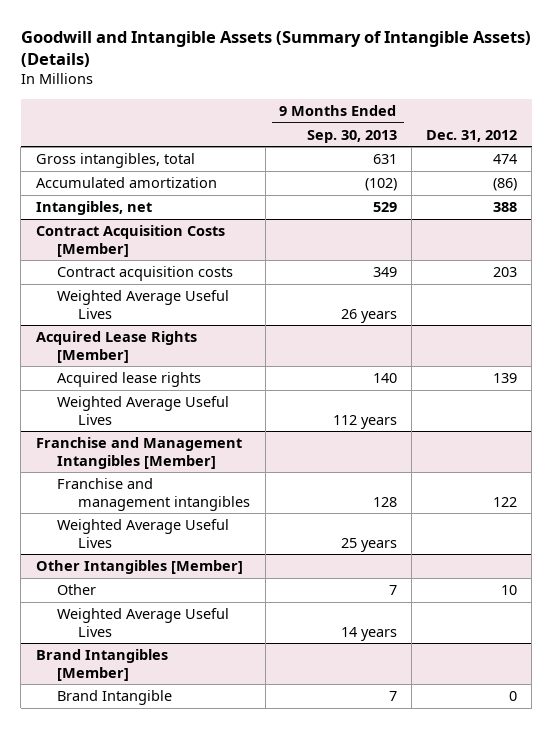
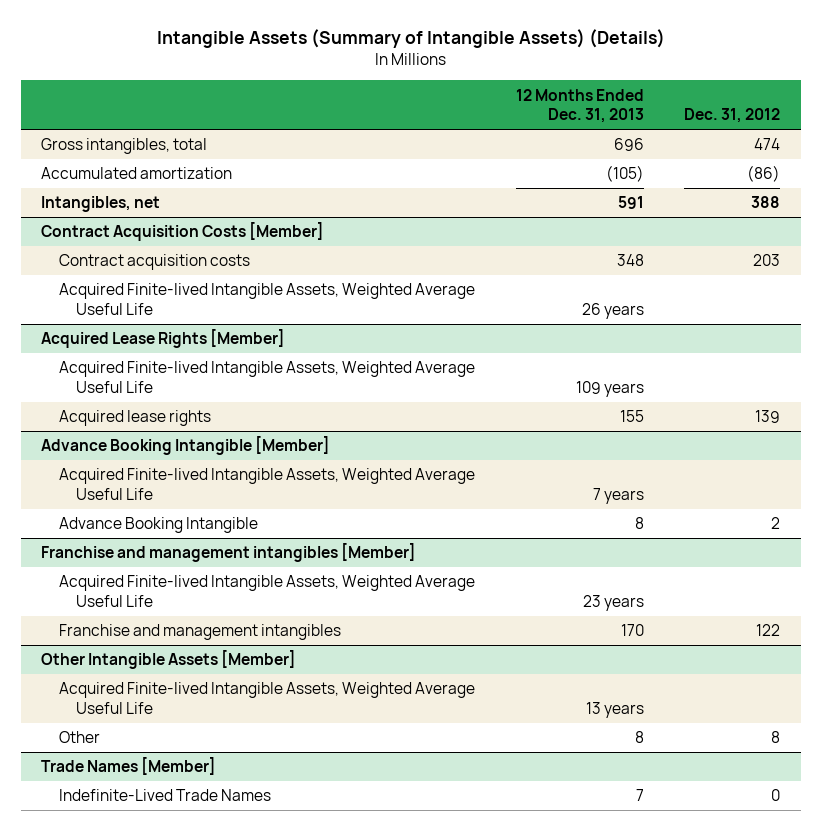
- Goodwill and Intangible Assets (Summary of Intangible Assets) (Details)
+ Intangible Assets (Summary of Intangible Assets) (Details)
- | 9 Months Ended Sep. 30, 2013 | Dec. 31, 2012
+ | 12 Months Ended Dec. 31, 2013 | Dec. 31, 2012
@ Contract Acquisition Costs [Member]
- Weighted Average Useful Lives | 26 years |
+ Acquired Finite-lived Intangible Assets, Weighted Average Useful Life | 26 years |
@ Acquired Lease Rights [Member]
+ Acquired Finite-lived Intangible Assets, Weighted Average Useful Life | 109 years |
- Weighted Average Useful Lives | 112 years |
- Franchise and Management Intangibles [Member]
+ Advance Booking Intangible [Member]
+ Acquired Finite-lived Intangible Assets, Weighted Average Useful Life | 7 years |
+ Advance Booking Intangible | 8 | 2
+ Franchise and management intangibles [Member]
+ Acquired Finite-lived Intangible Assets, Weighted Average Useful Life | 23 years |
- Weighted Average Useful Lives | 25 years |
- Other Intangibles [Member]
- Other | 7 | 10
- Weighted Average Useful Lives | 14 years |
- Brand Intangibles [Member]
- Brand Intangible | 7 | 0
+ Other Intangible Assets [Member]
+ Acquired Finite-lived Intangible Assets, Weighted Average Useful Life | 13 years |
+ Other | 8 | 8
+ Trade Names [Member]
+ Indefinite-Lived Trade Names | 7 | 0

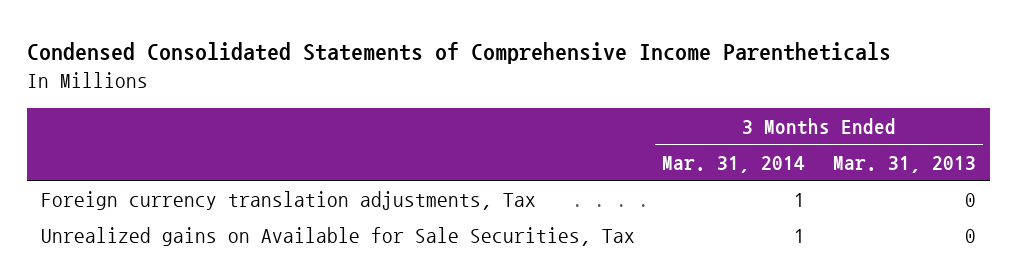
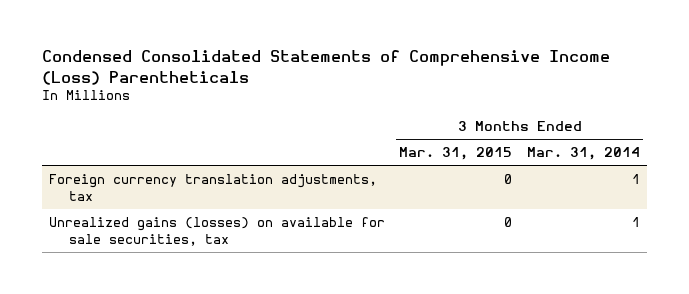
- Condensed Consolidated Statements of Comprehensive Income Parentheticals
+ Condensed Consolidated Statements of Comprehensive Income (Loss) Parentheticals
- | 3 Months Ended Mar. 31, 2014 | 3 Months Ended Mar. 31, 2013
+ | 3 Months Ended Mar. 31, 2015 | 3 Months Ended Mar. 31, 2014
- Foreign currency translation adjustments, Tax | 1 | 0
- Unrealized gains on Available for Sale Securities, Tax | 1 | 0
+ Foreign currency translation adjustments, tax | 0 | 1
+ Unrealized gains (losses) on available for sale securities, tax | 0 | 1

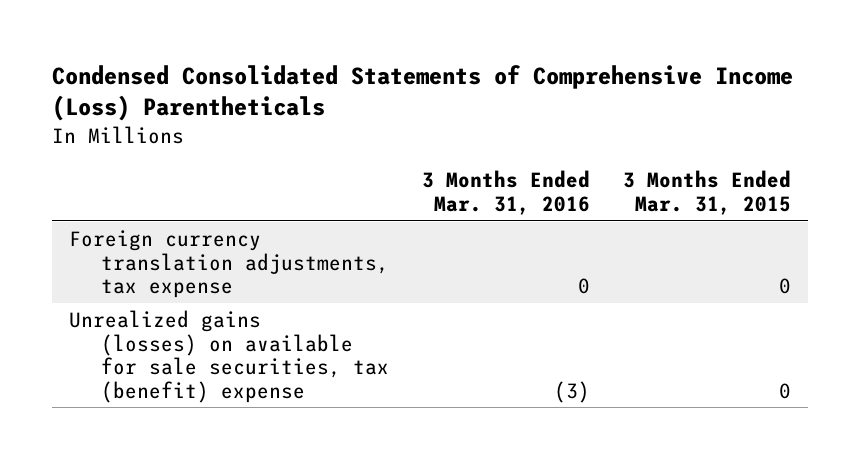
- | 3 Months Ended Mar. 31, 2015 | 3 Months Ended Mar. 31, 2014
+ | 3 Months Ended Mar. 31, 2016 | 3 Months Ended Mar. 31, 2015
- Foreign currency translation adjustments, tax | 0 | 1
- Unrealized gains (losses) on available for sale securities, tax | 0 | 1
+ Foreign currency translation adjustments, tax expense | 0 | 0
+ Unrealized gains (losses) on available for sale securities, tax (benefit) expense | (3) | 0

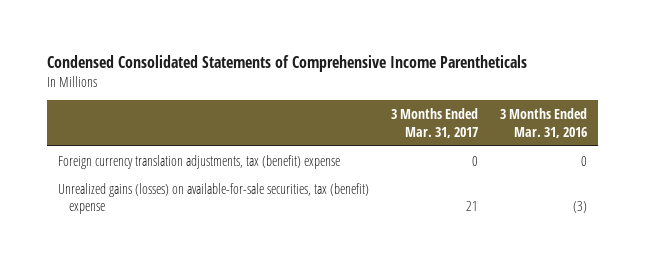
- Condensed Consolidated Statements of Comprehensive Income (Loss) Parentheticals
+ Condensed Consolidated Statements of Comprehensive Income Parentheticals
- | 3 Months Ended Mar. 31, 2016 | 3 Months Ended Mar. 31, 2015
+ | 3 Months Ended Mar. 31, 2017 | 3 Months Ended Mar. 31, 2016
- Foreign currency translation adjustments, tax expense | 0 | 0
- Unrealized gains (losses) on available for sale securities, tax (benefit) expense | (3) | 0
+ Foreign currency translation adjustments, tax (benefit) expense | 0 | 0
+ Unrealized gains (losses) on available-for-sale securities, tax (benefit) expense | 21 | (3)

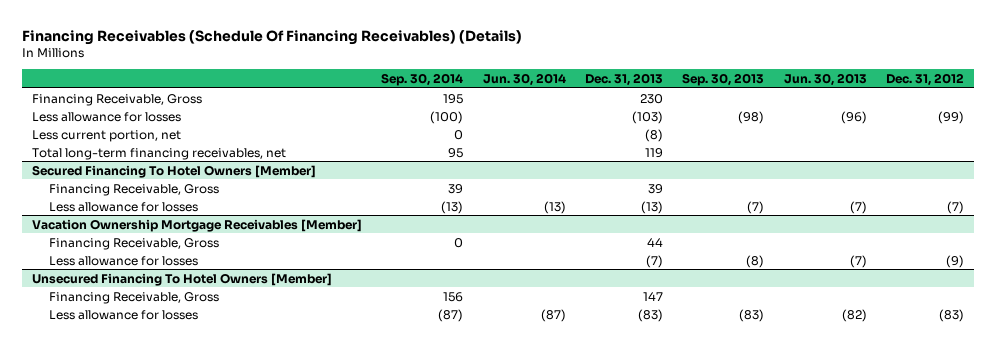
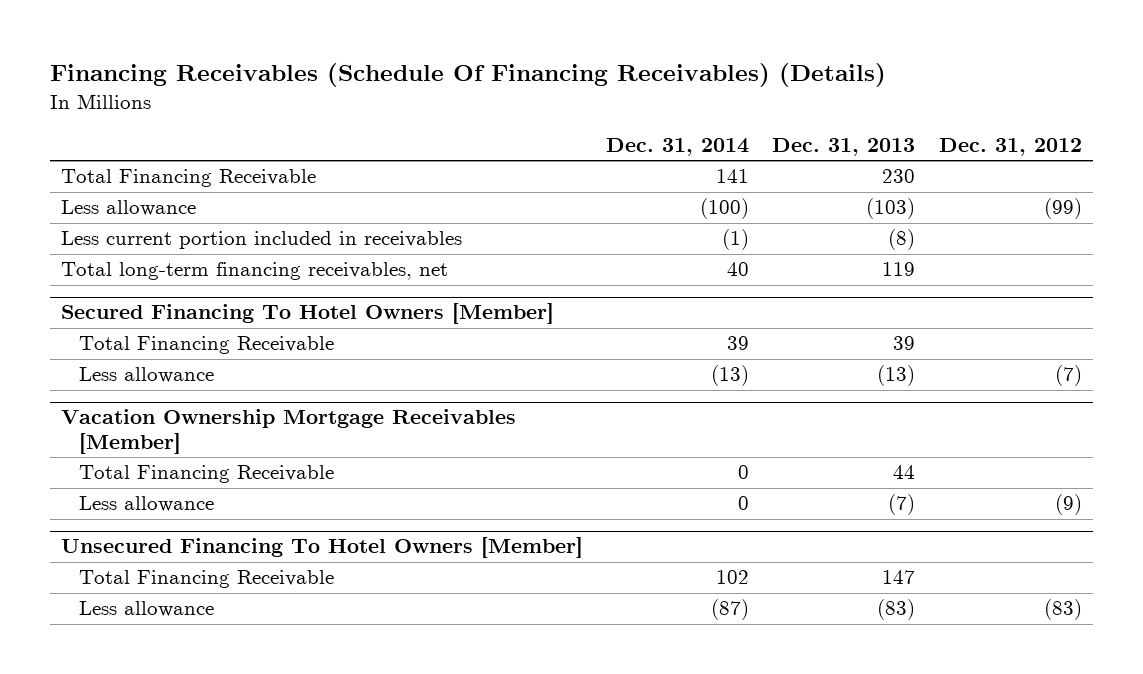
- | Sep. 30, 2014 | Jun. 30, 2014 | Dec. 31, 2013 | Sep. 30, 2013 | Jun. 30, 2013 | Dec. 31, 2012
+ | Dec. 31, 2014 | Dec. 31, 2013 | Dec. 31, 2012
- Financing Receivable, Gross | 195 | | 230 | | |
- Less allowance for losses | (100) | | (103) | (98) | (96) | (99)
- Less current portion, net | 0 | | (8) | | |
+ Total Financing Receivable | 141 | 230 |
+ Less allowance | (100) | (103) | (99)
+ Less current portion included in receivables | (1) | (8) |
@ Secured Financing To Hotel Owners [Member]
- Financing Receivable, Gross | 39 | | 39 | | |
- Less allowance for losses | (13) | (13) | (13) | (7) | (7) | (7)
+ Total Financing Receivable | 39 | 39 |
+ Less allowance | (13) | (13) | (7)
@ Vacation Ownership Mortgage Receivables [Member]
- Financing Receivable, Gross | 0 | | 44 | | |
- Less allowance for losses | | | (7) | (8) | (7) | (9)
+ Total Financing Receivable | 0 | 44 |
+ Less allowance | 0 | (7) | (9)
@ Unsecured Financing To Hotel Owners [Member]
- Financing Receivable, Gross | 156 | | 147 | | |
- Less allowance for losses | (87) | (87) | (83) | (83) | (82) | (83)
+ Total Financing Receivable | 102 | 147 |
+ Less allowance | (87) | (83) | (83)

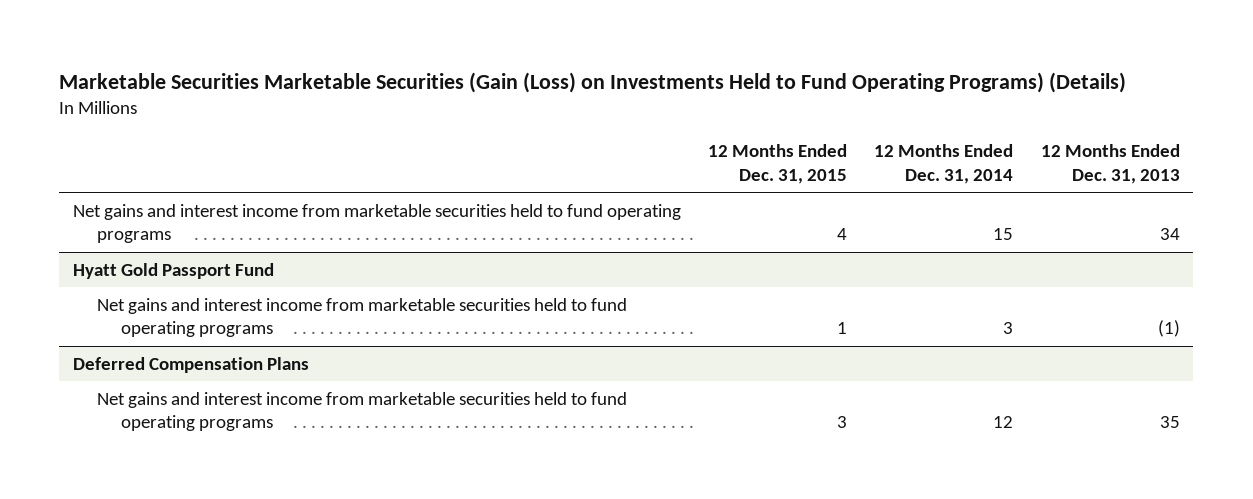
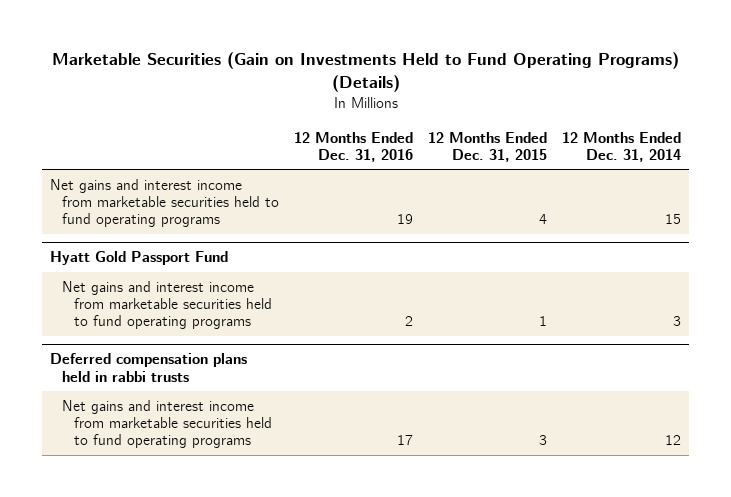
- Marketable Securities Marketable Securities (Gain (Loss) on Investments Held to Fund Operating Programs) (Details)
+ Marketable Securities (Gain on Investments Held to Fund Operating Programs) (Details)
- | 12 Months Ended Dec. 31, 2015 | 12 Months Ended Dec. 31, 2014 | 12 Months Ended Dec. 31, 2013
+ | 12 Months Ended Dec. 31, 2016 | 12 Months Ended Dec. 31, 2015 | 12 Months Ended Dec. 31, 2014
- Deferred Compensation Plans
+ Deferred compensation plans held in rabbi trusts

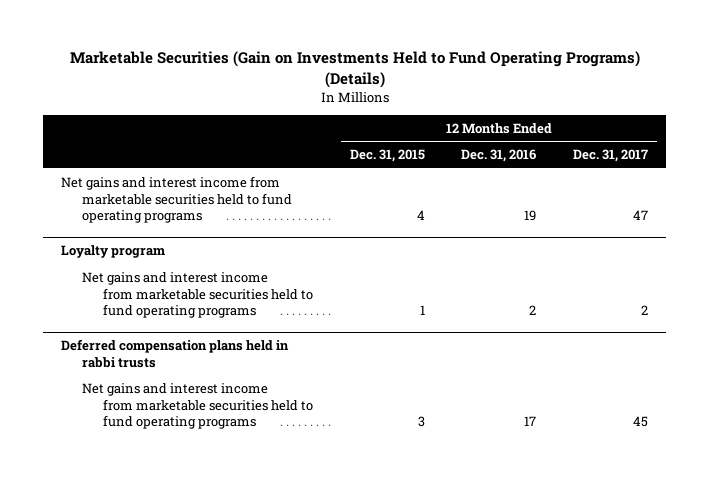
- | 12 Months Ended Dec. 31, 2016 | 12 Months Ended Dec. 31, 2015 | 12 Months Ended Dec. 31, 2014
+ | 12 Months Ended Dec. 31, 2015 | 12 Months Ended Dec. 31, 2016 | 12 Months Ended Dec. 31, 2017
- Hyatt Gold Passport Fund
+ Loyalty program

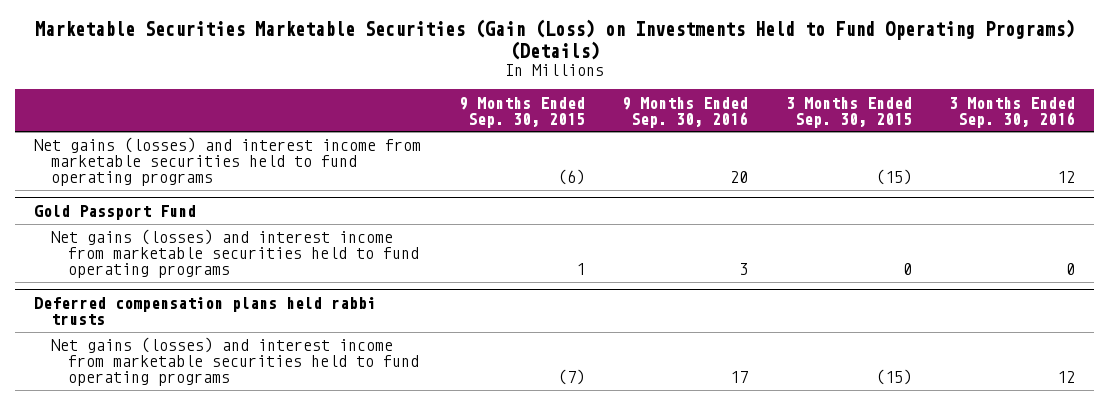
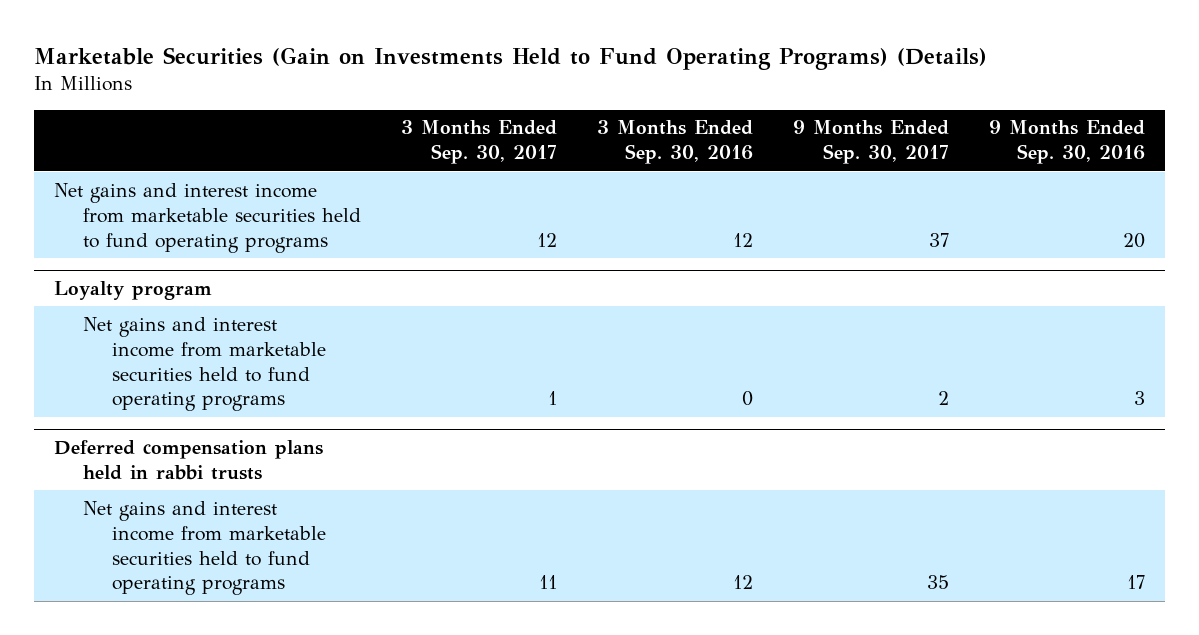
- Marketable Securities Marketable Securities (Gain (Loss) on Investments Held to Fund Operating Programs) (Details)
+ Marketable Securities (Gain on Investments Held to Fund Operating Programs) (Details)
- | 9 Months Ended Sep. 30, 2015 | 9 Months Ended Sep. 30, 2016 | 3 Months Ended Sep. 30, 2015 | 3 Months Ended Sep. 30, 2016
+ | 3 Months Ended Sep. 30, 2017 | 3 Months Ended Sep. 30, 2016 | 9 Months Ended Sep. 30, 2017 | 9 Months Ended Sep. 30, 2016
- Net gains (losses) and interest income from marketable securities held to fund operating programs | (6) | 20 | (15) | 12
- Gold Passport Fund
- Net gains (losses) and interest income from marketable securities held to fund operating programs | 1 | 3 | 0 | 0
- Deferred compensation plans held rabbi trusts
- Net gains (losses) and interest income from marketable securities held to fund operating programs | (7) | 17 | (15) | 12
+ Net gains and interest income from marketable securities held to fund operating programs | 12 | 12 | 37 | 20
+ Loyalty program
+ Net gains and interest income from marketable securities held to fund operating programs | 1 | 0 | 2 | 3
+ Deferred compensation plans held in rabbi trusts
+ Net gains and interest income from marketable securities held to fund operating programs | 11 | 12 | 35 | 17

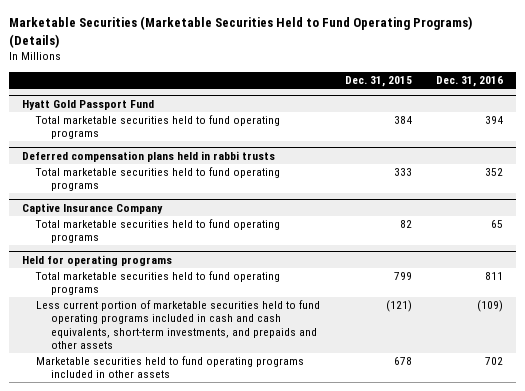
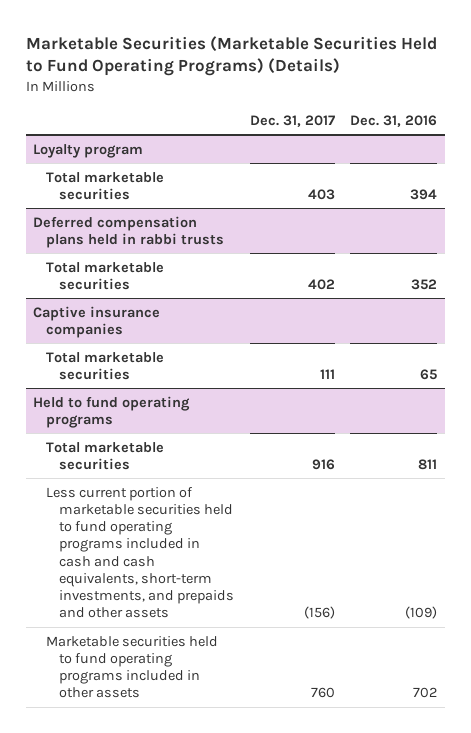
- | Dec. 31, 2015 | Dec. 31, 2016
+ | Dec. 31, 2017 | Dec. 31, 2016
- Hyatt Gold Passport Fund
- Total marketable securities held to fund operating programs | 384 | 394
+ Loyalty program
+ Total marketable securities | 403 | 394
@ Deferred compensation plans held in rabbi trusts
- Total marketable securities held to fund operating programs | 333 | 352
- Captive Insurance Company
- Total marketable securities held to fund operating programs | 82 | 65
- Held for operating programs
- Total marketable securities held to fund operating programs | 799 | 811
@ Deferred compensation plans held in rabbi trusts
+ Total marketable securities | 402 | 352
+ Captive insurance companies
+ Total marketable securities | 111 | 65
+ Held to fund operating programs
+ Total marketable securities | 916 | 811

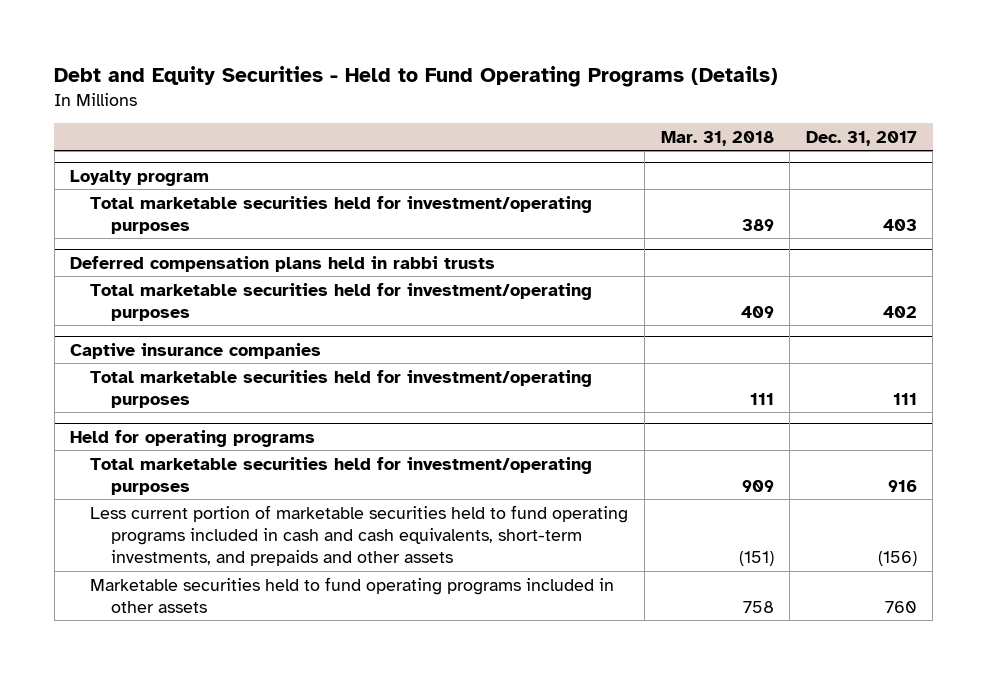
- Marketable Securities (Marketable Securities Held to Fund Operating Programs) (Details)
+ Debt and Equity Securities - Held to Fund Operating Programs (Details)
- | Dec. 31, 2017 | Dec. 31, 2016
+ | Mar. 31, 2018 | Dec. 31, 2017
@ Loyalty program
- Total marketable securities | 403 | 394
+ Total marketable securities held for investment/operating purposes | 389 | 403
@ Deferred compensation plans held in rabbi trusts
- Total marketable securities | 402 | 352
+ Total marketable securities held for investment/operating purposes | 409 | 402
@ Captive insurance companies
- Total marketable securities | 111 | 65
- Held to fund operating programs
- Total marketable securities | 916 | 811
@ Captive insurance companies
+ Total marketable securities held for investment/operating purposes | 111 | 111
+ Held for operating programs
+ Total marketable securities held for investment/operating purposes | 909 | 916

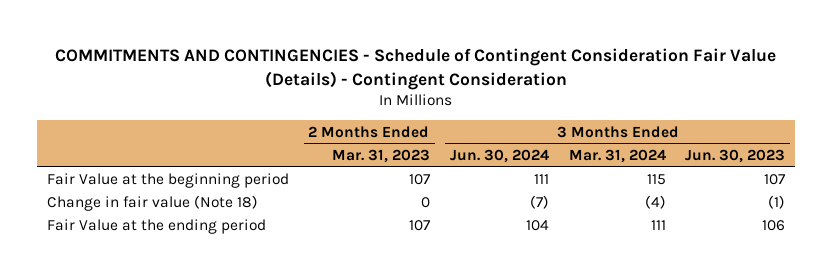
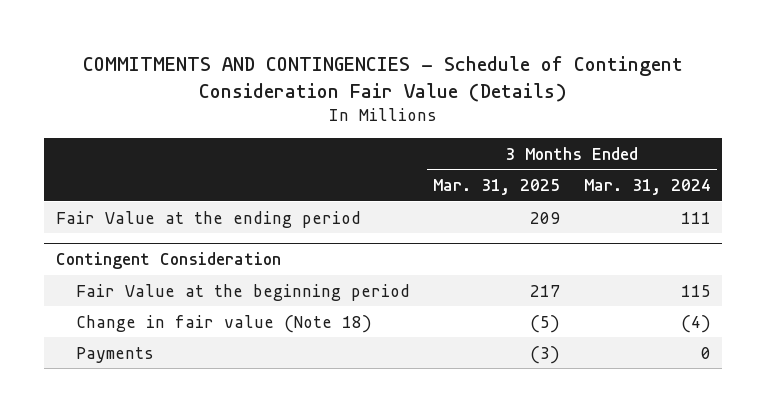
- COMMITMENTS AND CONTINGENCIES - Schedule of Contingent Consideration Fair Value (Details) - Contingent Consideration
+ COMMITMENTS AND CONTINGENCIES - Schedule of Contingent Consideration Fair Value (Details)
- | 2 Months Ended Mar. 31, 2023 | 3 Months Ended Jun. 30, 2024 | 3 Months Ended Mar. 31, 2024 | 3 Months Ended Jun. 30, 2023
+ | 3 Months Ended Mar. 31, 2025 | 3 Months Ended Mar. 31, 2024
moved up: Fair Value at the ending period | 209 | 111
+ Contingent Consideration
+ Payments | (3) | 0

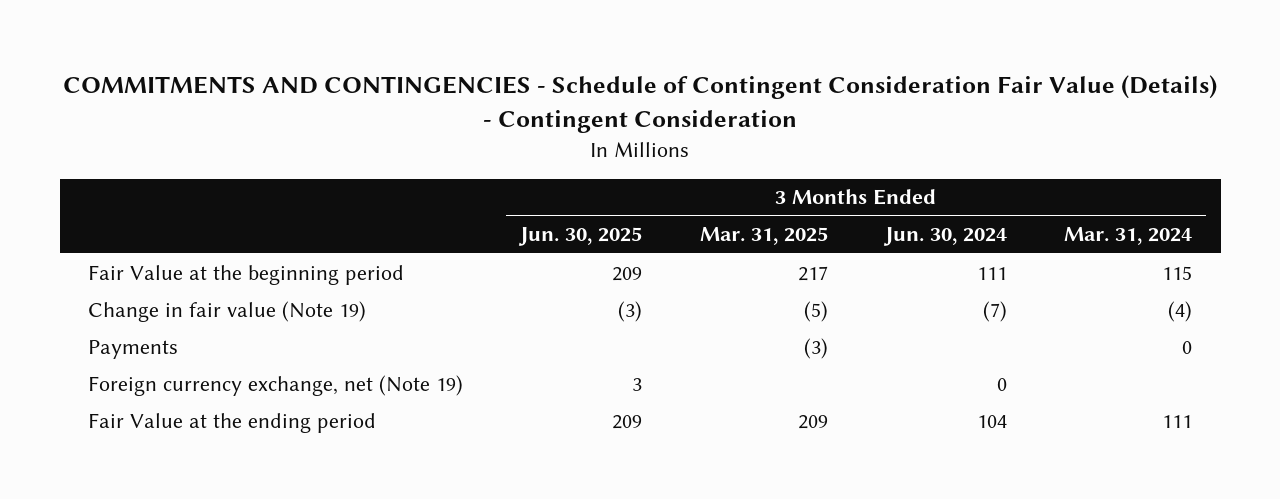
- COMMITMENTS AND CONTINGENCIES - Schedule of Contingent Consideration Fair Value (Details)
+ COMMITMENTS AND CONTINGENCIES - Schedule of Contingent Consideration Fair Value (Details) - Contingent Consideration
- | 3 Months Ended Mar. 31, 2025 | 3 Months Ended Mar. 31, 2024
+ | 3 Months Ended Jun. 30, 2025 | 3 Months Ended Mar. 31, 2025 | 3 Months Ended Jun. 30, 2024 | 3 Months Ended Mar. 31, 2024
- Contingent Consideration
- Change in fair value (Note 18) | (5) | (4)
+ Change in fair value (Note 19) | (3) | (5) | (7) | (4)
+ Foreign currency exchange, net (Note 19) | 3 | | 0 |
moved down: Fair Value at the ending period | 209 | 209 | 104 | 111

